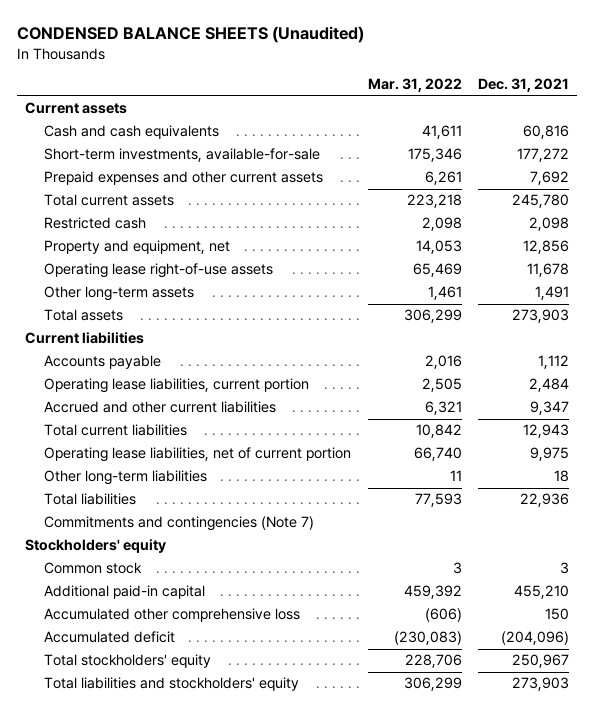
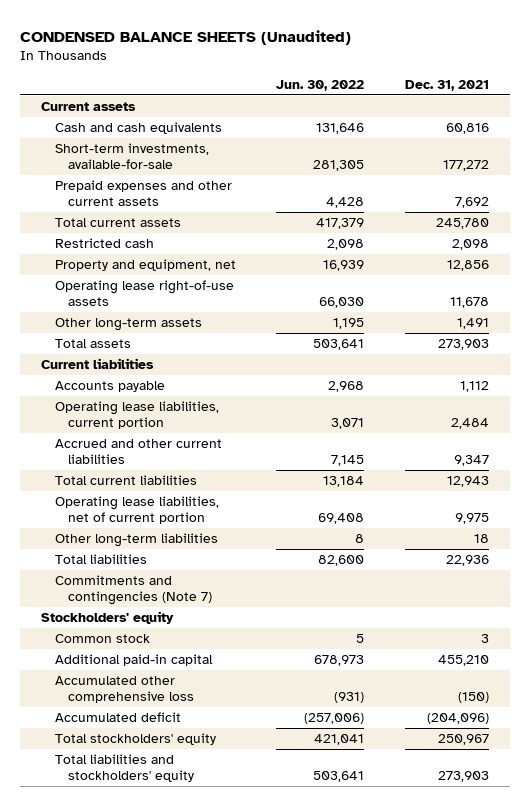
- | Mar. 31, 2022 | Dec. 31, 2021
+ | Jun. 30, 2022 | Dec. 31, 2021
- Accumulated other comprehensive loss | (606) | 150
+ Accumulated other comprehensive loss | (931) | (150)

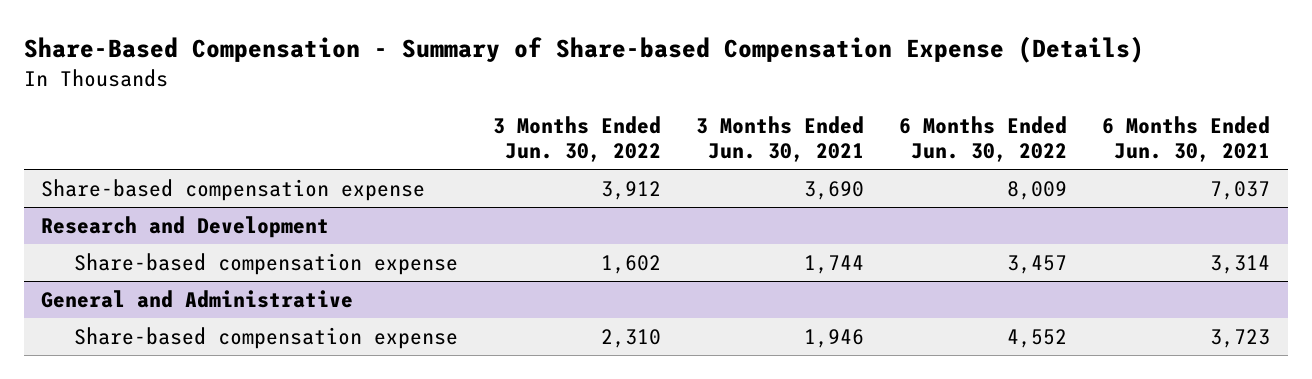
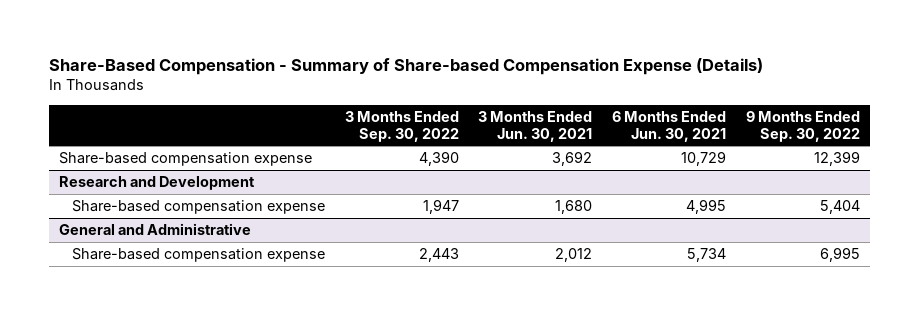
- | 3 Months Ended Jun. 30, 2022 | 3 Months Ended Jun. 30, 2021 | 6 Months Ended Jun. 30, 2022 | 6 Months Ended Jun. 30, 2021
+ | 3 Months Ended Sep. 30, 2022 | 3 Months Ended Jun. 30, 2021 | 6 Months Ended Jun. 30, 2021 | 9 Months Ended Sep. 30, 2022
- Share-based compensation expense | 3,912 | 3,690 | 8,009 | 7,037
+ Share-based compensation expense | 4,390 | 3,692 | 10,729 | 12,399
@ Research and Development
- Share-based compensation expense | 1,602 | 1,744 | 3,457 | 3,314
+ Share-based compensation expense | 1,947 | 1,680 | 4,995 | 5,404
@ General and Administrative
- Share-based compensation expense | 2,310 | 1,946 | 4,552 | 3,723
+ Share-based compensation expense | 2,443 | 2,012 | 5,734 | 6,995

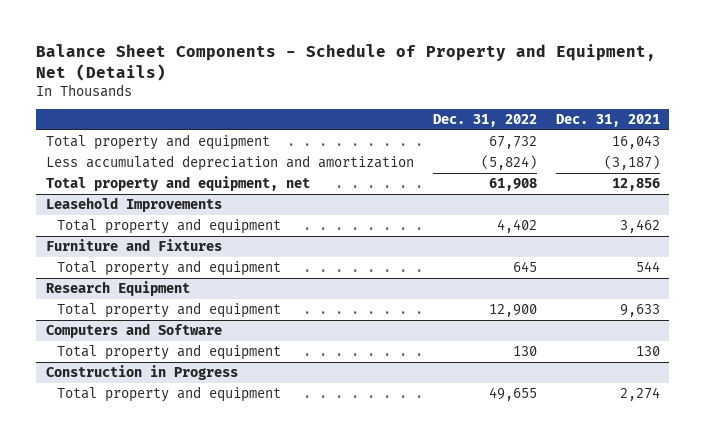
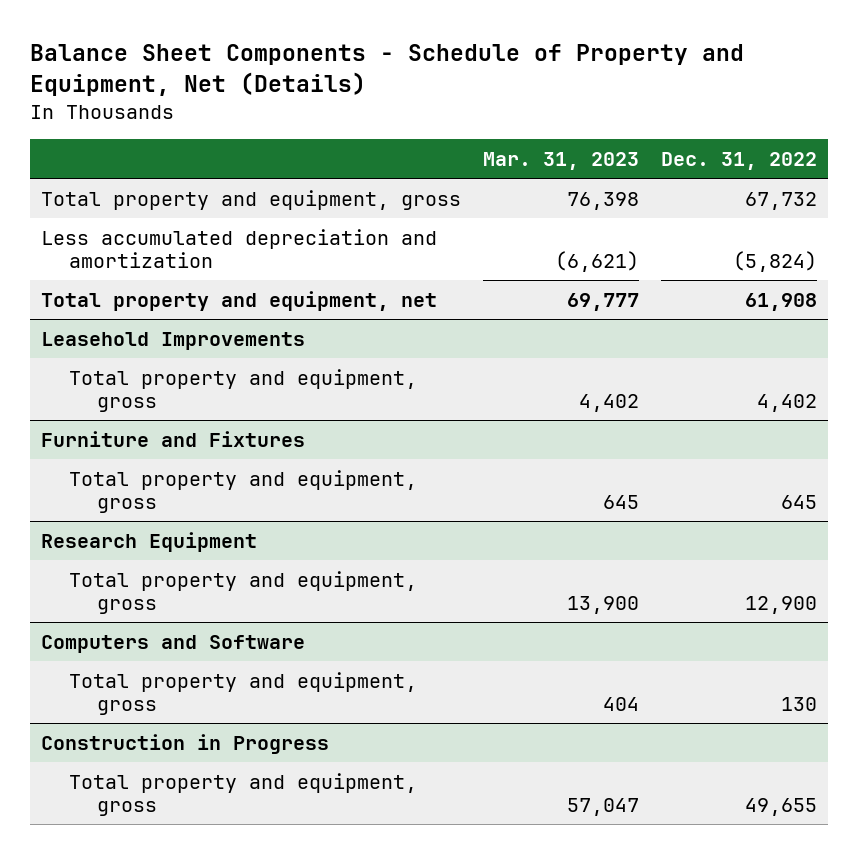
- | Dec. 31, 2022 | Dec. 31, 2021
+ | Mar. 31, 2023 | Dec. 31, 2022
- Total property and equipment | 67,732 | 16,043
+ Total property and equipment, gross | 76,398 | 67,732
@ Leasehold Improvements
- Total property and equipment | 4,402 | 3,462
+ Total property and equipment, gross | 4,402 | 4,402
@ Furniture and Fixtures
- Total property and equipment | 645 | 544
+ Total property and equipment, gross | 645 | 645
@ Research Equipment
- Total property and equipment | 12,900 | 9,633
+ Total property and equipment, gross | 13,900 | 12,900
@ Computers and Software
- Total property and equipment | 130 | 130
+ Total property and equipment, gross | 404 | 130
@ Construction in Progress
- Total property and equipment | 49,655 | 2,274
+ Total property and equipment, gross | 57,047 | 49,655

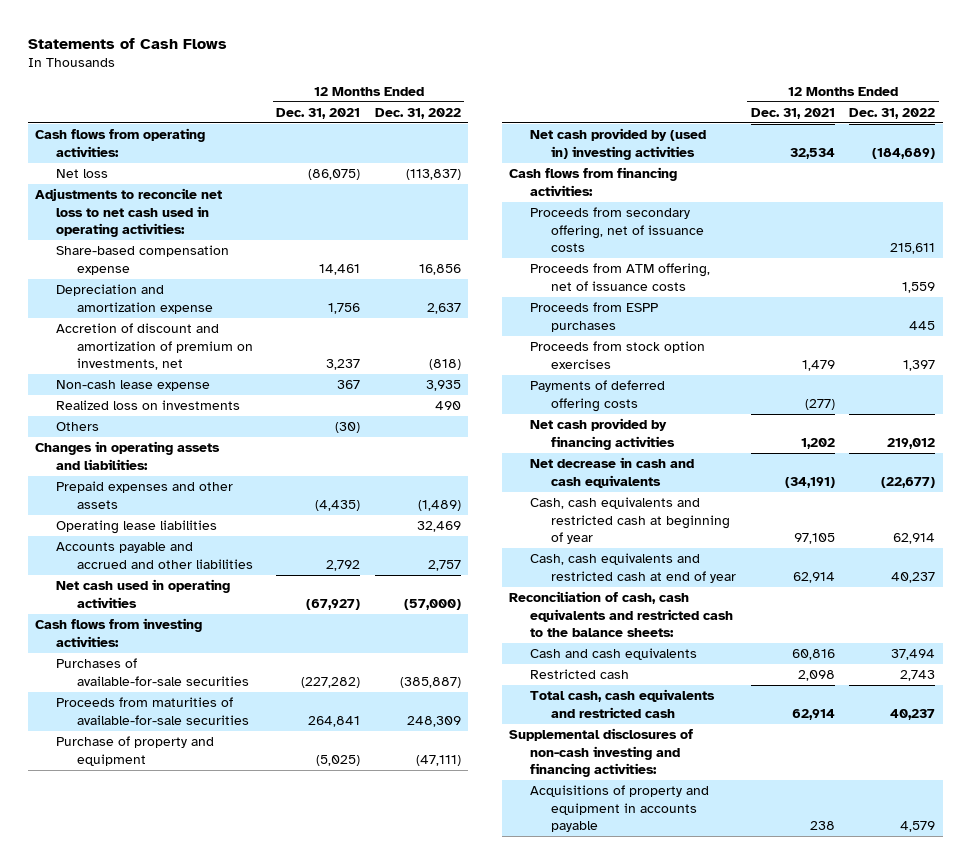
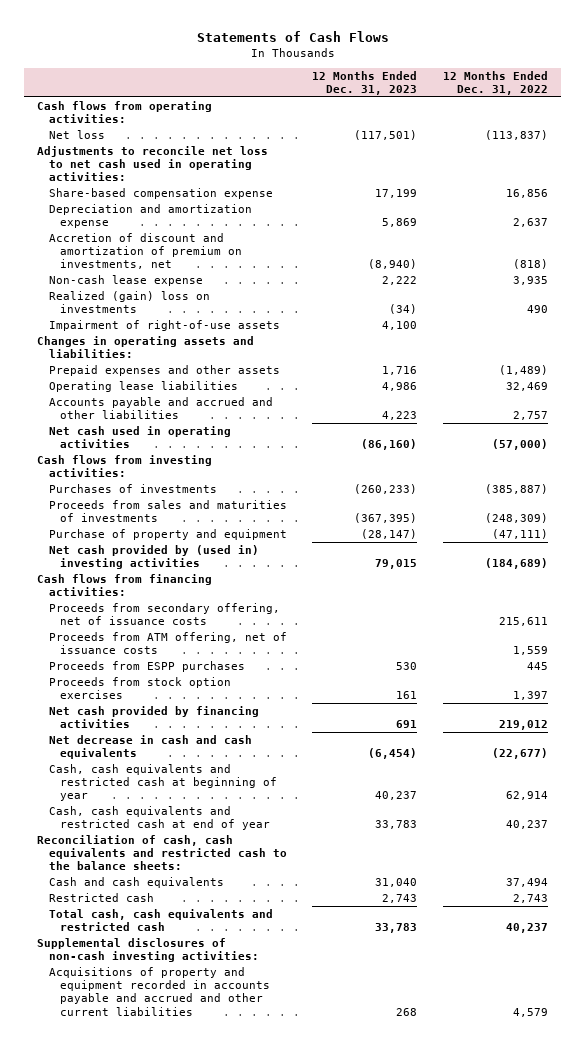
- | 12 Months Ended Dec. 31, 2021 | 12 Months Ended Dec. 31, 2022
+ | 12 Months Ended Dec. 31, 2023 | 12 Months Ended Dec. 31, 2022
- Realized loss on investments | | 490
- Others | (30) |
+ Realized (gain) loss on investments | (34) | 490
+ Impairment of right-of-use assets | 4,100 |
- Purchases of available-for-sale securities | (227,282) | (385,887)
- Proceeds from maturities of available-for-sale securities | 264,841 | 248,309
+ Purchases of investments | (260,233) | (385,887)
+ Proceeds from sales and maturities of investments | (367,395) | (248,309)
- Payments of deferred offering costs | (277) |
- Supplemental disclosures of non-cash investing and financing activities:
- Acquisitions of property and equipment in accounts payable | 238 | 4,579
+ Supplemental disclosures of non-cash investing activities:
+ Acquisitions of property and equipment recorded in accounts payable and accrued and other current liabilities | 268 | 4,579

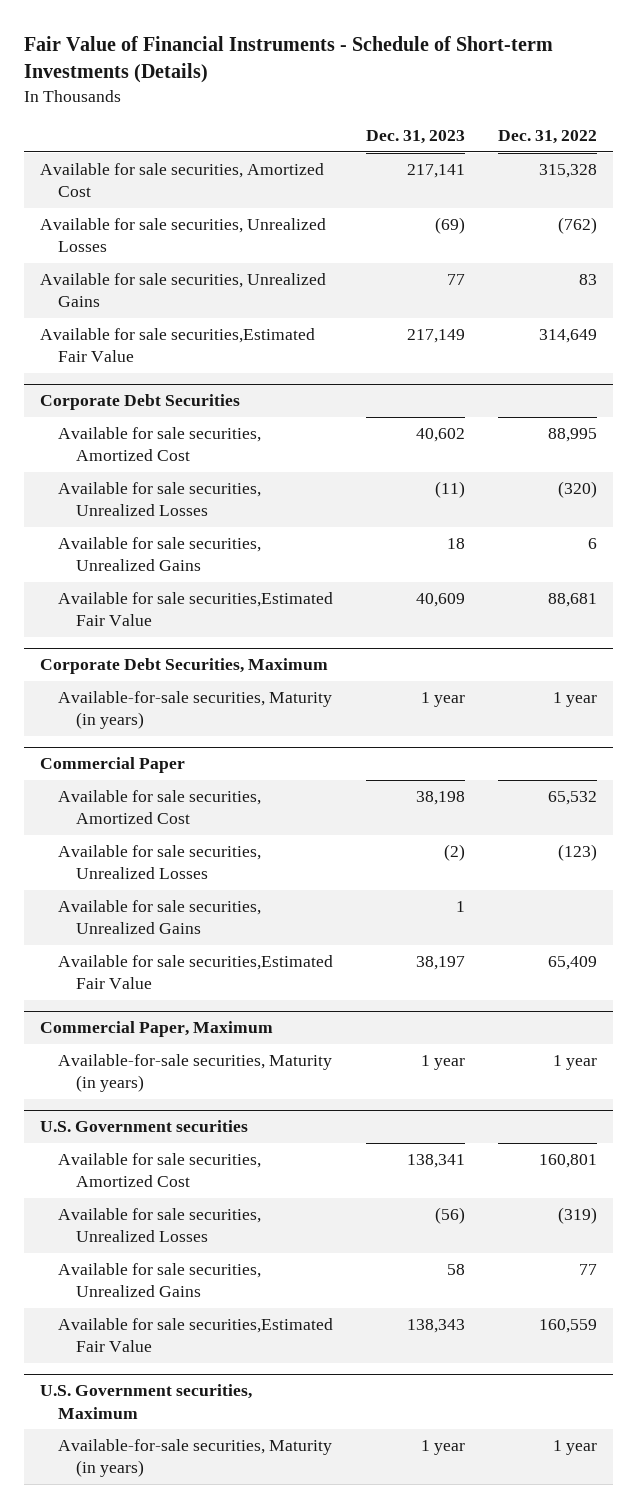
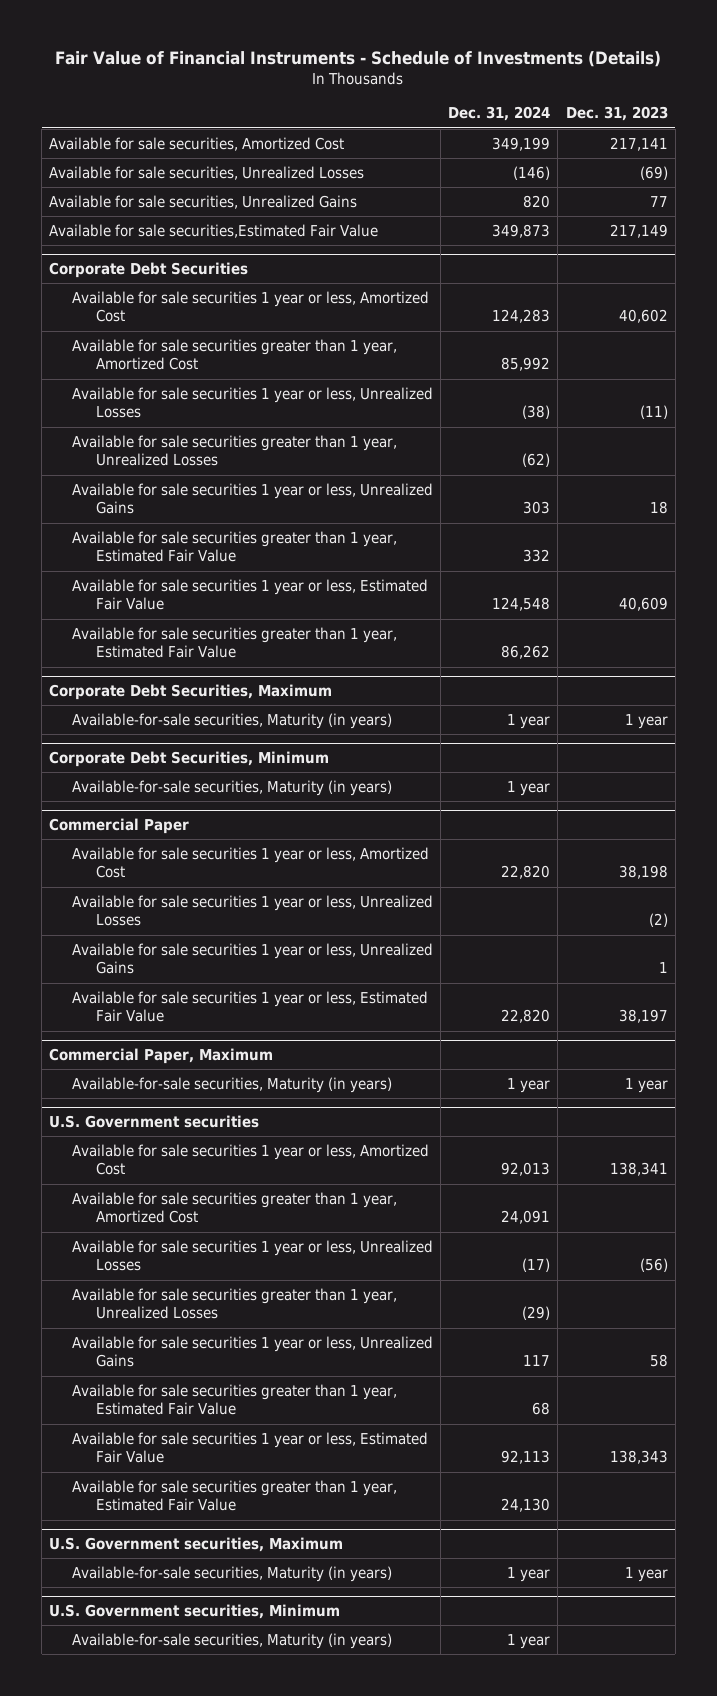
- Fair Value of Financial Instruments - Schedule of Short-term Investments (Details)
+ Fair Value of Financial Instruments - Schedule of Investments (Details)
- | Dec. 31, 2023 | Dec. 31, 2022
+ | Dec. 31, 2024 | Dec. 31, 2023
@ Corporate Debt Securities
- Available for sale securities, Amortized Cost | 40,602 | 88,995
- Available for sale securities, Unrealized Losses | (11) | (320)
- Available for sale securities, Unrealized Gains | 18 | 6
- Available for sale securities,Estimated Fair Value | 40,609 | 88,681
+ Available for sale securities 1 year or less, Amortized Cost | 124,283 | 40,602
+ Available for sale securities greater than 1 year, Amortized Cost | 85,992 |
+ Available for sale securities 1 year or less, Unrealized Losses | (38) | (11)
+ Available for sale securities greater than 1 year, Unrealized Losses | (62) |
+ Available for sale securities 1 year or less, Unrealized Gains | 303 | 18
+ Available for sale securities greater than 1 year, Estimated Fair Value | 332 |
+ Available for sale securities 1 year or less, Estimated Fair Value | 124,548 | 40,609
+ Available for sale securities greater than 1 year, Estimated Fair Value | 86,262 |
+ Corporate Debt Securities, Minimum
+ Available-for-sale securities, Maturity (in years) | 1 year |
@ Commercial Paper
- Available for sale securities, Amortized Cost | 38,198 | 65,532
- Available for sale securities, Unrealized Losses | (2) | (123)
- Available for sale securities, Unrealized Gains | 1 |
- Available for sale securities,Estimated Fair Value | 38,197 | 65,409
+ Available for sale securities 1 year or less, Amortized Cost | 22,820 | 38,198
+ Available for sale securities 1 year or less, Unrealized Losses | | (2)
+ Available for sale securities 1 year or less, Unrealized Gains | | 1
+ Available for sale securities 1 year or less, Estimated Fair Value | 22,820 | 38,197
@ U.S. Government securities
- Available for sale securities, Amortized Cost | 138,341 | 160,801
- Available for sale securities, Unrealized Losses | (56) | (319)
- Available for sale securities, Unrealized Gains | 58 | 77
- Available for sale securities,Estimated Fair Value | 138,343 | 160,559
+ Available for sale securities 1 year or less, Amortized Cost | 92,013 | 138,341
+ Available for sale securities greater than 1 year, Amortized Cost | 24,091 |
+ Available for sale securities 1 year or less, Unrealized Losses | (17) | (56)
+ Available for sale securities greater than 1 year, Unrealized Losses | (29) |
+ Available for sale securities 1 year or less, Unrealized Gains | 117 | 58
+ Available for sale securities greater than 1 year, Estimated Fair Value | 68 |
+ Available for sale securities 1 year or less, Estimated Fair Value | 92,113 | 138,343
+ Available for sale securities greater than 1 year, Estimated Fair Value | 24,130 |
+ U.S. Government securities, Minimum
+ Available-for-sale securities, Maturity (in years) | 1 year |

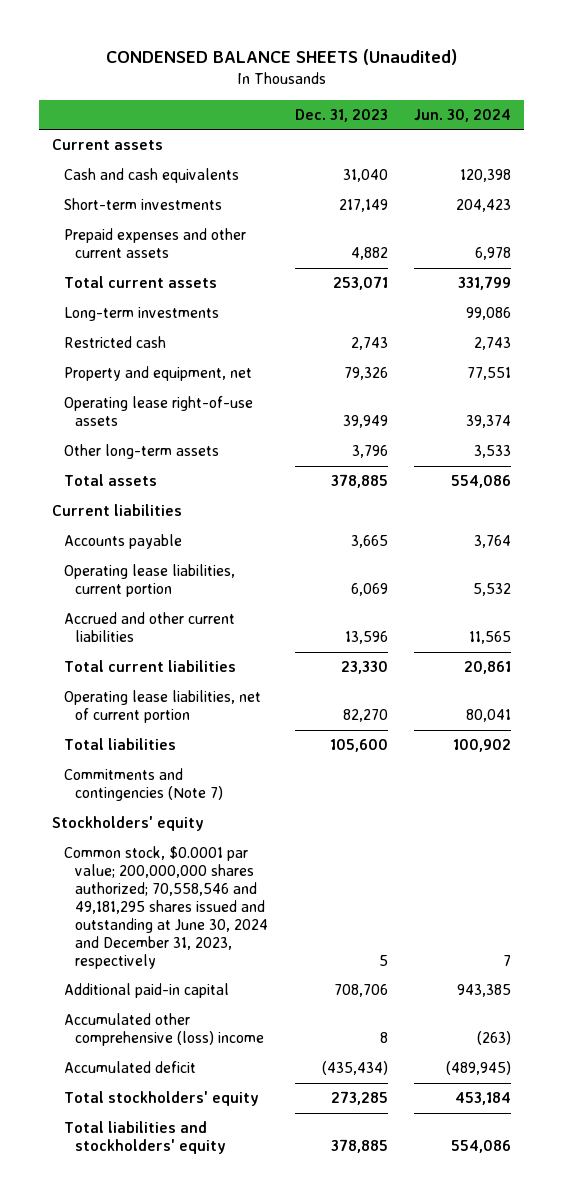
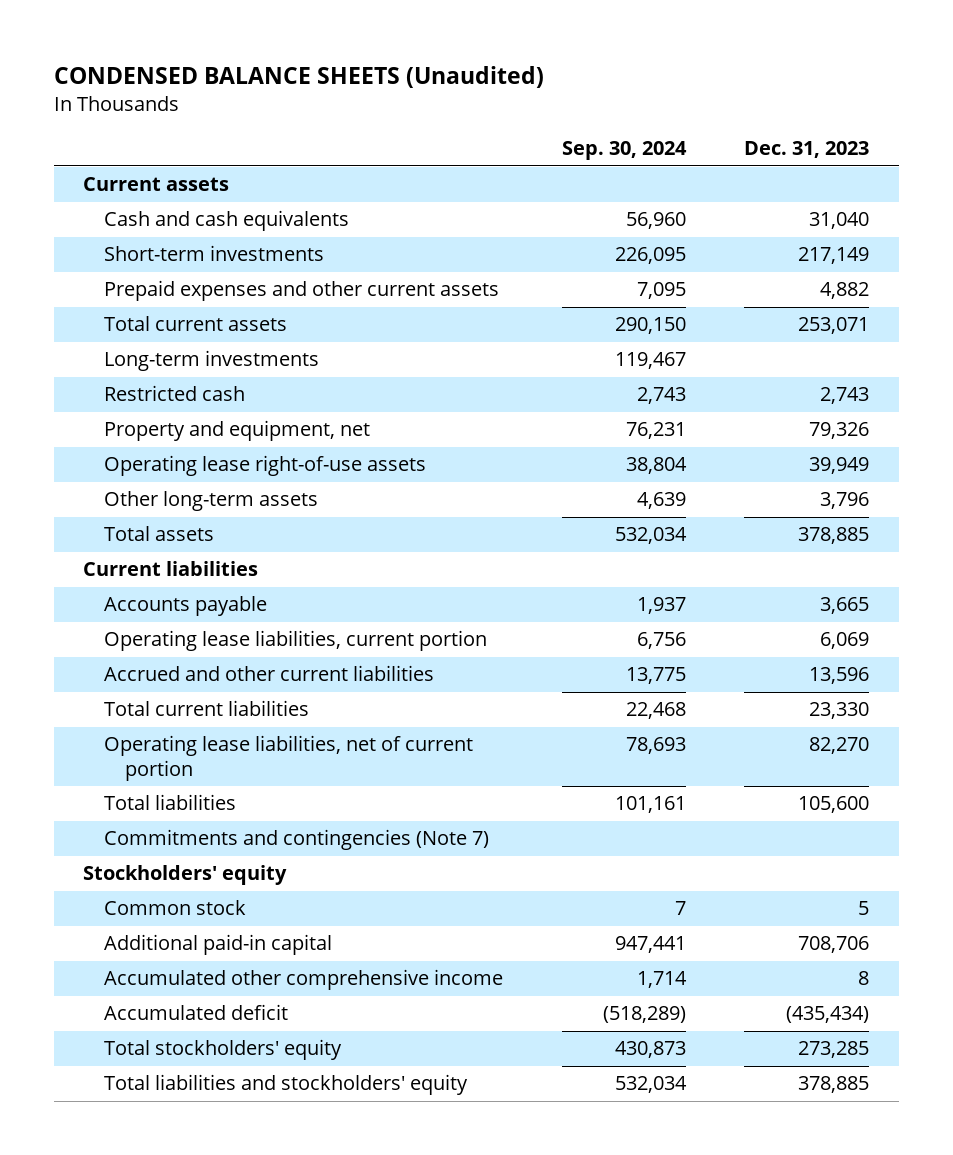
- | Dec. 31, 2023 | Jun. 30, 2024
+ | Sep. 30, 2024 | Dec. 31, 2023
- Common stock, $0.0001 par value; 200,000,000 shares authorized; 70,558,546 and 49,181,295 shares issued and outstanding at June 30, 2024 and December 31, 2023, respectively | 5 | 7
+ Common stock | 7 | 5
- Accumulated other comprehensive (loss) income | 8 | (263)
+ Accumulated other comprehensive income | 1,714 | 8

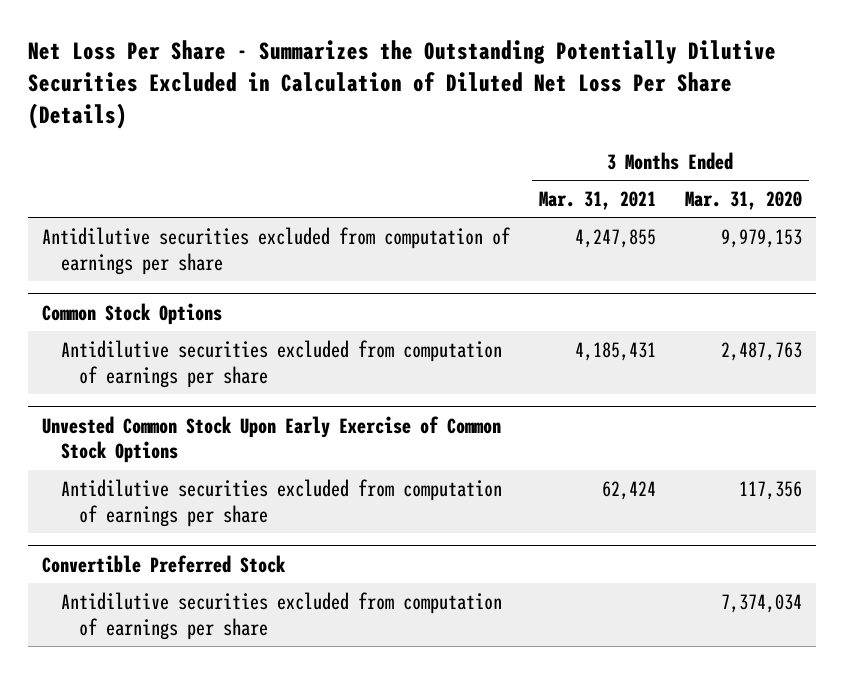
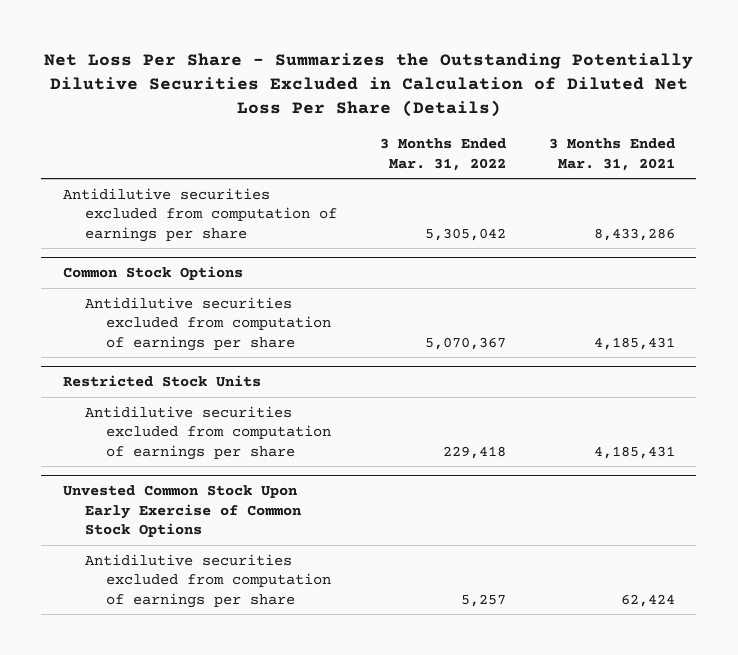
- | 3 Months Ended Mar. 31, 2021 | 3 Months Ended Mar. 31, 2020
+ | 3 Months Ended Mar. 31, 2022 | 3 Months Ended Mar. 31, 2021
- Antidilutive securities excluded from computation of earnings per share | 4,247,855 | 9,979,153
+ Antidilutive securities excluded from computation of earnings per share | 5,305,042 | 8,433,286
+ Restricted Stock Units
+ Antidilutive securities excluded from computation of earnings per share | 229,418 | 4,185,431
- Convertible Preferred Stock
- Antidilutive securities excluded from computation of earnings per share | | 7,374,034

